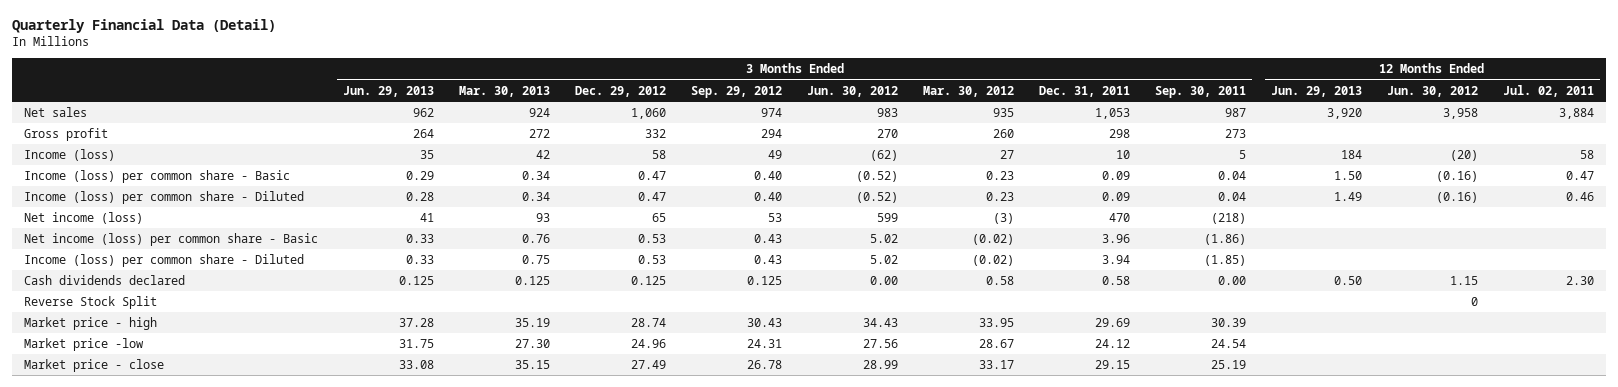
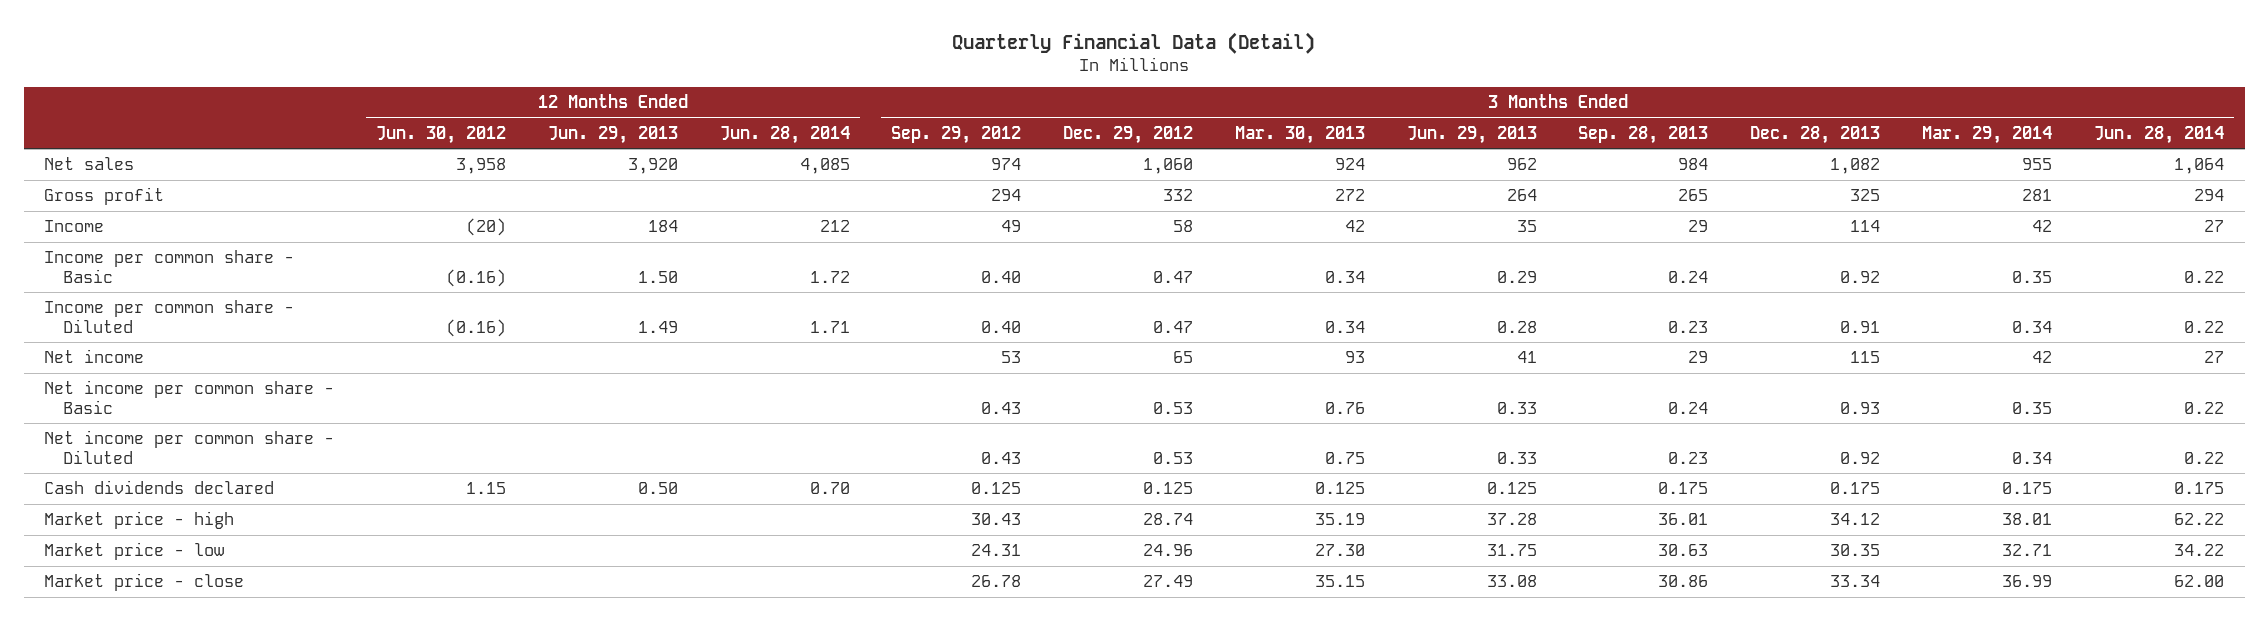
- | 3 Months Ended Jun. 29, 2013 | 3 Months Ended Mar. 30, 2013 | 3 Months Ended Dec. 29, 2012 | 3 Months Ended Sep. 29, 2012 | 3 Months Ended Jun. 30, 2012 | 3 Months Ended Mar. 30, 2012 | 3 Months Ended Dec. 31, 2011 | 3 Months Ended Sep. 30, 2011 | 12 Months Ended Jun. 29, 2013 | 12 Months Ended Jun. 30, 2012 | 12 Months Ended Jul. 02, 2011
+ | 12 Months Ended Jun. 30, 2012 | 12 Months Ended Jun. 29, 2013 | 12 Months Ended Jun. 28, 2014 | 3 Months Ended Sep. 29, 2012 | 3 Months Ended Dec. 29, 2012 | 3 Months Ended Mar. 30, 2013 | 3 Months Ended Jun. 29, 2013 | 3 Months Ended Sep. 28, 2013 | 3 Months Ended Dec. 28, 2013 | 3 Months Ended Mar. 29, 2014 | 3 Months Ended Jun. 28, 2014
- Income (loss) | 35 | 42 | 58 | 49 | (62) | 27 | 10 | 5 | 184 | (20) | 58
- Income (loss) per common share - Basic | 0.29 | 0.34 | 0.47 | 0.40 | (0.52) | 0.23 | 0.09 | 0.04 | 1.50 | (0.16) | 0.47
- Income (loss) per common share - Diluted | 0.28 | 0.34 | 0.47 | 0.40 | (0.52) | 0.23 | 0.09 | 0.04 | 1.49 | (0.16) | 0.46
- Net income (loss) | 41 | 93 | 65 | 53 | 599 | (3) | 470 | (218) | | |
- Net income (loss) per common share - Basic | 0.33 | 0.76 | 0.53 | 0.43 | 5.02 | (0.02) | 3.96 | (1.86) | | |
- Income (loss) per common share - Diluted | 0.33 | 0.75 | 0.53 | 0.43 | 5.02 | (0.02) | 3.94 | (1.85) | | |
+ Income | (20) | 184 | 212 | 49 | 58 | 42 | 35 | 29 | 114 | 42 | 27
+ Income per common share - Basic | (0.16) | 1.50 | 1.72 | 0.40 | 0.47 | 0.34 | 0.29 | 0.24 | 0.92 | 0.35 | 0.22
+ Income per common share - Diluted | (0.16) | 1.49 | 1.71 | 0.40 | 0.47 | 0.34 | 0.28 | 0.23 | 0.91 | 0.34 | 0.22
+ Net income | | | | 53 | 65 | 93 | 41 | 29 | 115 | 42 | 27
+ Net income per common share - Basic | | | | 0.43 | 0.53 | 0.76 | 0.33 | 0.24 | 0.93 | 0.35 | 0.22
+ Net income per common share - Diluted | | | | 0.43 | 0.53 | 0.75 | 0.33 | 0.23 | 0.92 | 0.34 | 0.22
- Reverse Stock Split | | | | | | | | | | 0 |
- Market price -low | 31.75 | 27.30 | 24.96 | 24.31 | 27.56 | 28.67 | 24.12 | 24.54 | | |
+ Market price - low | | | | 24.31 | 24.96 | 27.30 | 31.75 | 30.63 | 30.35 | 32.71 | 34.22

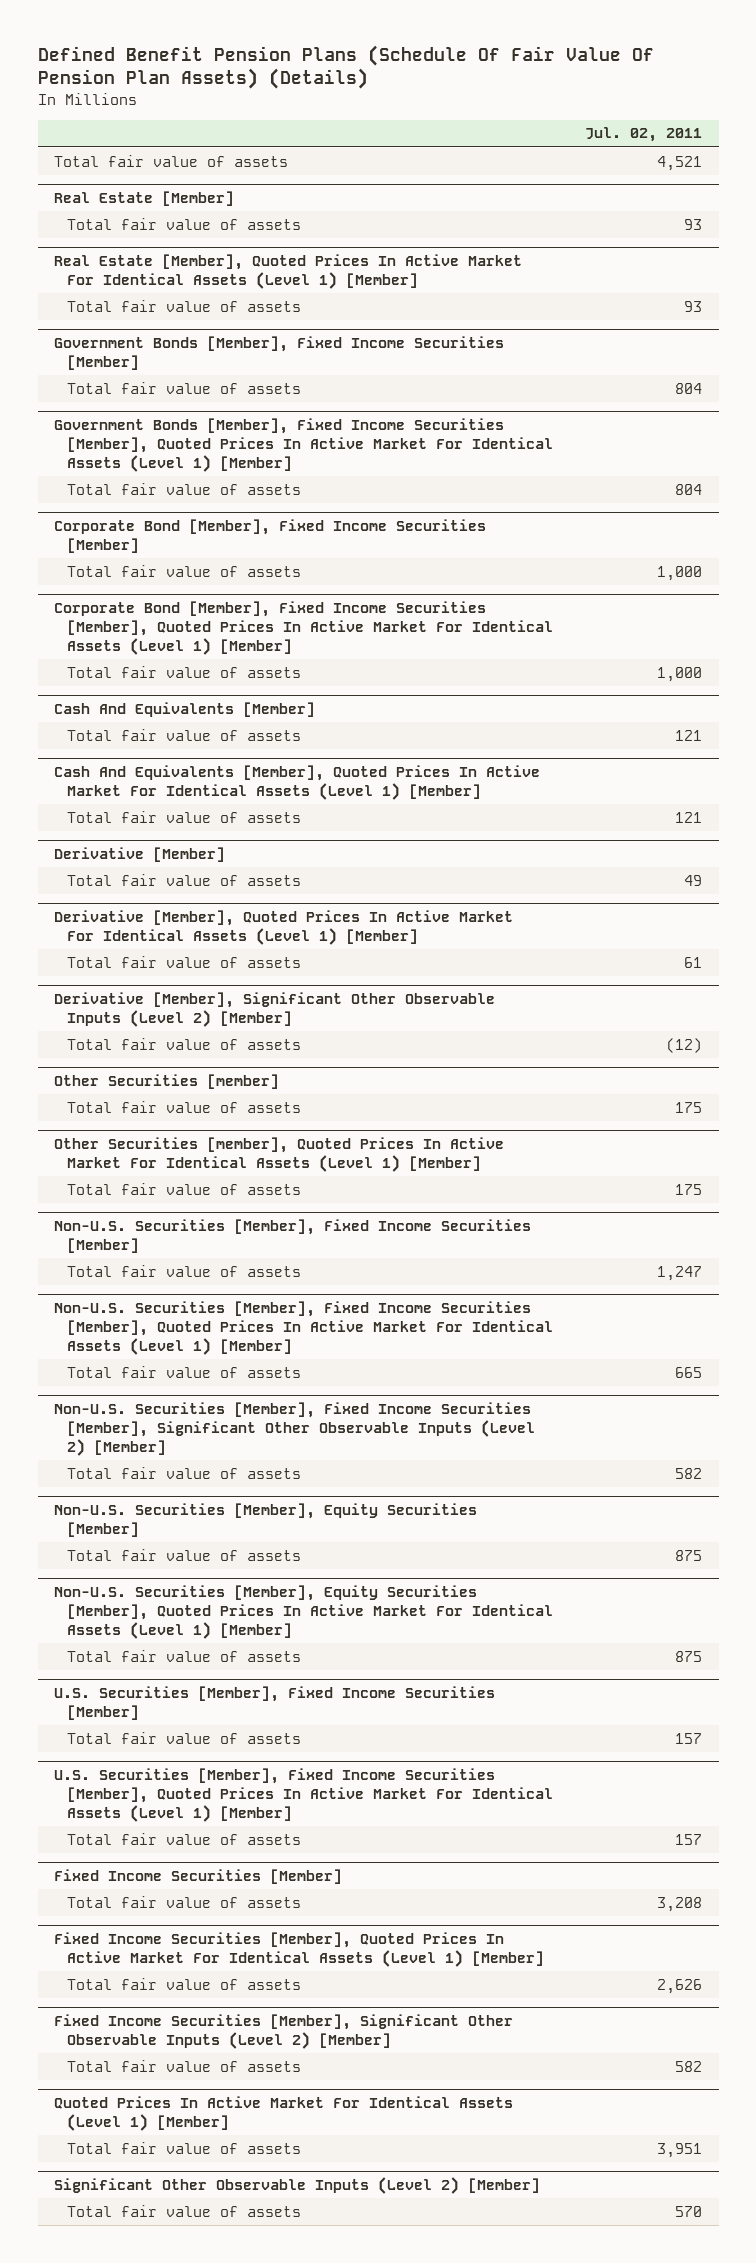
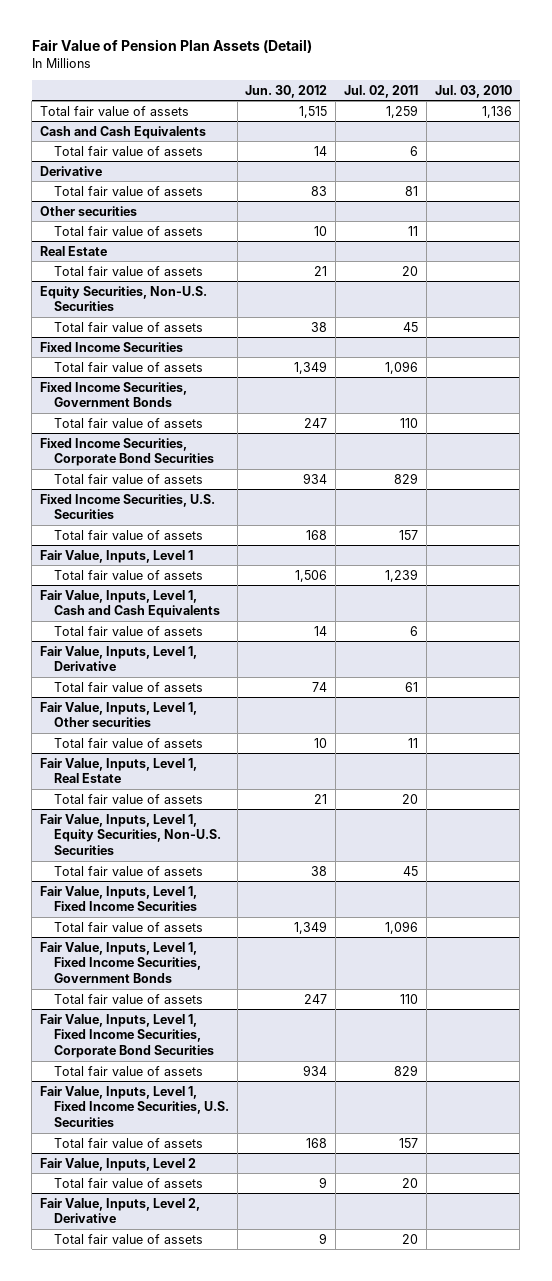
- Defined Benefit Pension Plans (Schedule Of Fair Value Of Pension Plan Assets) (Details)
+ Fair Value of Pension Plan Assets (Detail)
- | Jul. 02, 2011
+ | Jun. 30, 2012 | Jul. 02, 2011 | Jul. 03, 2010
- Total fair value of assets | 4,521
- Real Estate [Member]
- Total fair value of assets | 93
- Real Estate [Member], Quoted Prices In Active Market For Identical Assets (Level 1) [Member]
- Total fair value of assets | 93
- Government Bonds [Member], Fixed Income Securities [Member]
- Total fair value of assets | 804
- Government Bonds [Member], Fixed Income Securities [Member], Quoted Prices In Active Market For Identical Assets (Level 1) [Member]
- Total fair value of assets | 804
- Corporate Bond [Member], Fixed Income Securities [Member]
- Total fair value of assets | 1,000
- Corporate Bond [Member], Fixed Income Securities [Member], Quoted Prices In Active Market For Identical Assets (Level 1) [Member]
- Total fair value of assets | 1,000
- Cash And Equivalents [Member]
- Total fair value of assets | 121
- Cash And Equivalents [Member], Quoted Prices In Active Market For Identical Assets (Level 1) [Member]
- Total fair value of assets | 121
- Derivative [Member]
- Total fair value of assets | 49
- Derivative [Member], Quoted Prices In Active Market For Identical Assets (Level 1) [Member]
- Total fair value of assets | 61
- Derivative [Member], Significant Other Observable Inputs (Level 2) [Member]
- Total fair value of assets | (12)
- Other Securities [member]
- Total fair value of assets | 175
- Other Securities [member], Quoted Prices In Active Market For Identical Assets (Level 1) [Member]
- Total fair value of assets | 175
- Non-U.S. Securities [Member], Fixed Income Securities [Member]
- Total fair value of assets | 1,247
- Non-U.S. Securities [Member], Fixed Income Securities [Member], Quoted Prices In Active Market For Identical Assets (Level 1) [Member]
- Total fair value of assets | 665
- Non-U.S. Securities [Member], Fixed Income Securities [Member], Significant Other Observable Inputs (Level 2) [Member]
- Total fair value of assets | 582
- Non-U.S. Securities [Member], Equity Securities [Member]
- Total fair value of assets | 875
- Non-U.S. Securities [Member], Equity Securities [Member], Quoted Prices In Active Market For Identical Assets (Level 1) [Member]
- Total fair value of assets | 875
- U.S. Securities [Member], Fixed Income Securities [Member]
+ Total fair value of assets | 1,515 | 1,259 | 1,136
+ Cash and Cash Equivalents
+ Total fair value of assets | 14 | 6 |
+ Derivative
+ Total fair value of assets | 83 | 81 |
+ Other securities
+ Total fair value of assets | 10 | 11 |
+ Real Estate
+ Total fair value of assets | 21 | 20 |
+ Equity Securities, Non-U.S. Securities
+ Total fair value of assets | 38 | 45 |
+ Fixed Income Securities
+ Total fair value of assets | 1,349 | 1,096 |
+ Fixed Income Securities, Government Bonds
+ Total fair value of assets | 247 | 110 |
+ Fixed Income Securities, Corporate Bond Securities
+ Total fair value of assets | 934 | 829 |
+ Fixed Income Securities, U.S. Securities
- U.S. Securities [Member], Fixed Income Securities [Member], Quoted Prices In Active Market For Identical Assets (Level 1) [Member]
+ Fair Value, Inputs, Level 1
+ Total fair value of assets | 1,506 | 1,239 |
+ Fair Value, Inputs, Level 1, Cash and Cash Equivalents
+ Total fair value of assets | 14 | 6 |
+ Fair Value, Inputs, Level 1, Derivative
+ Total fair value of assets | 74 | 61 |
+ Fair Value, Inputs, Level 1, Other securities
+ Total fair value of assets | 10 | 11 |
+ Fair Value, Inputs, Level 1, Real Estate
+ Total fair value of assets | 21 | 20 |
+ Fair Value, Inputs, Level 1, Equity Securities, Non-U.S. Securities
+ Total fair value of assets | 38 | 45 |
+ Fair Value, Inputs, Level 1, Fixed Income Securities
+ Total fair value of assets | 1,349 | 1,096 |
+ Fair Value, Inputs, Level 1, Fixed Income Securities, Government Bonds
+ Total fair value of assets | 247 | 110 |
+ Fair Value, Inputs, Level 1, Fixed Income Securities, Corporate Bond Securities
+ Total fair value of assets | 934 | 829 |
+ Fair Value, Inputs, Level 1, Fixed Income Securities, U.S. Securities
- Fixed Income Securities [Member]
- Total fair value of assets | 3,208
- Fixed Income Securities [Member], Quoted Prices In Active Market For Identical Assets (Level 1) [Member]
- Total fair value of assets | 2,626
- Fixed Income Securities [Member], Significant Other Observable Inputs (Level 2) [Member]
- Total fair value of assets | 582
- Quoted Prices In Active Market For Identical Assets (Level 1) [Member]
- Total fair value of assets | 3,951
- Significant Other Observable Inputs (Level 2) [Member]
- Total fair value of assets | 570
+ Fair Value, Inputs, Level 2
+ Total fair value of assets | 9 | 20 |
+ Fair Value, Inputs, Level 2, Derivative
+ Total fair value of assets | 9 | 20 |

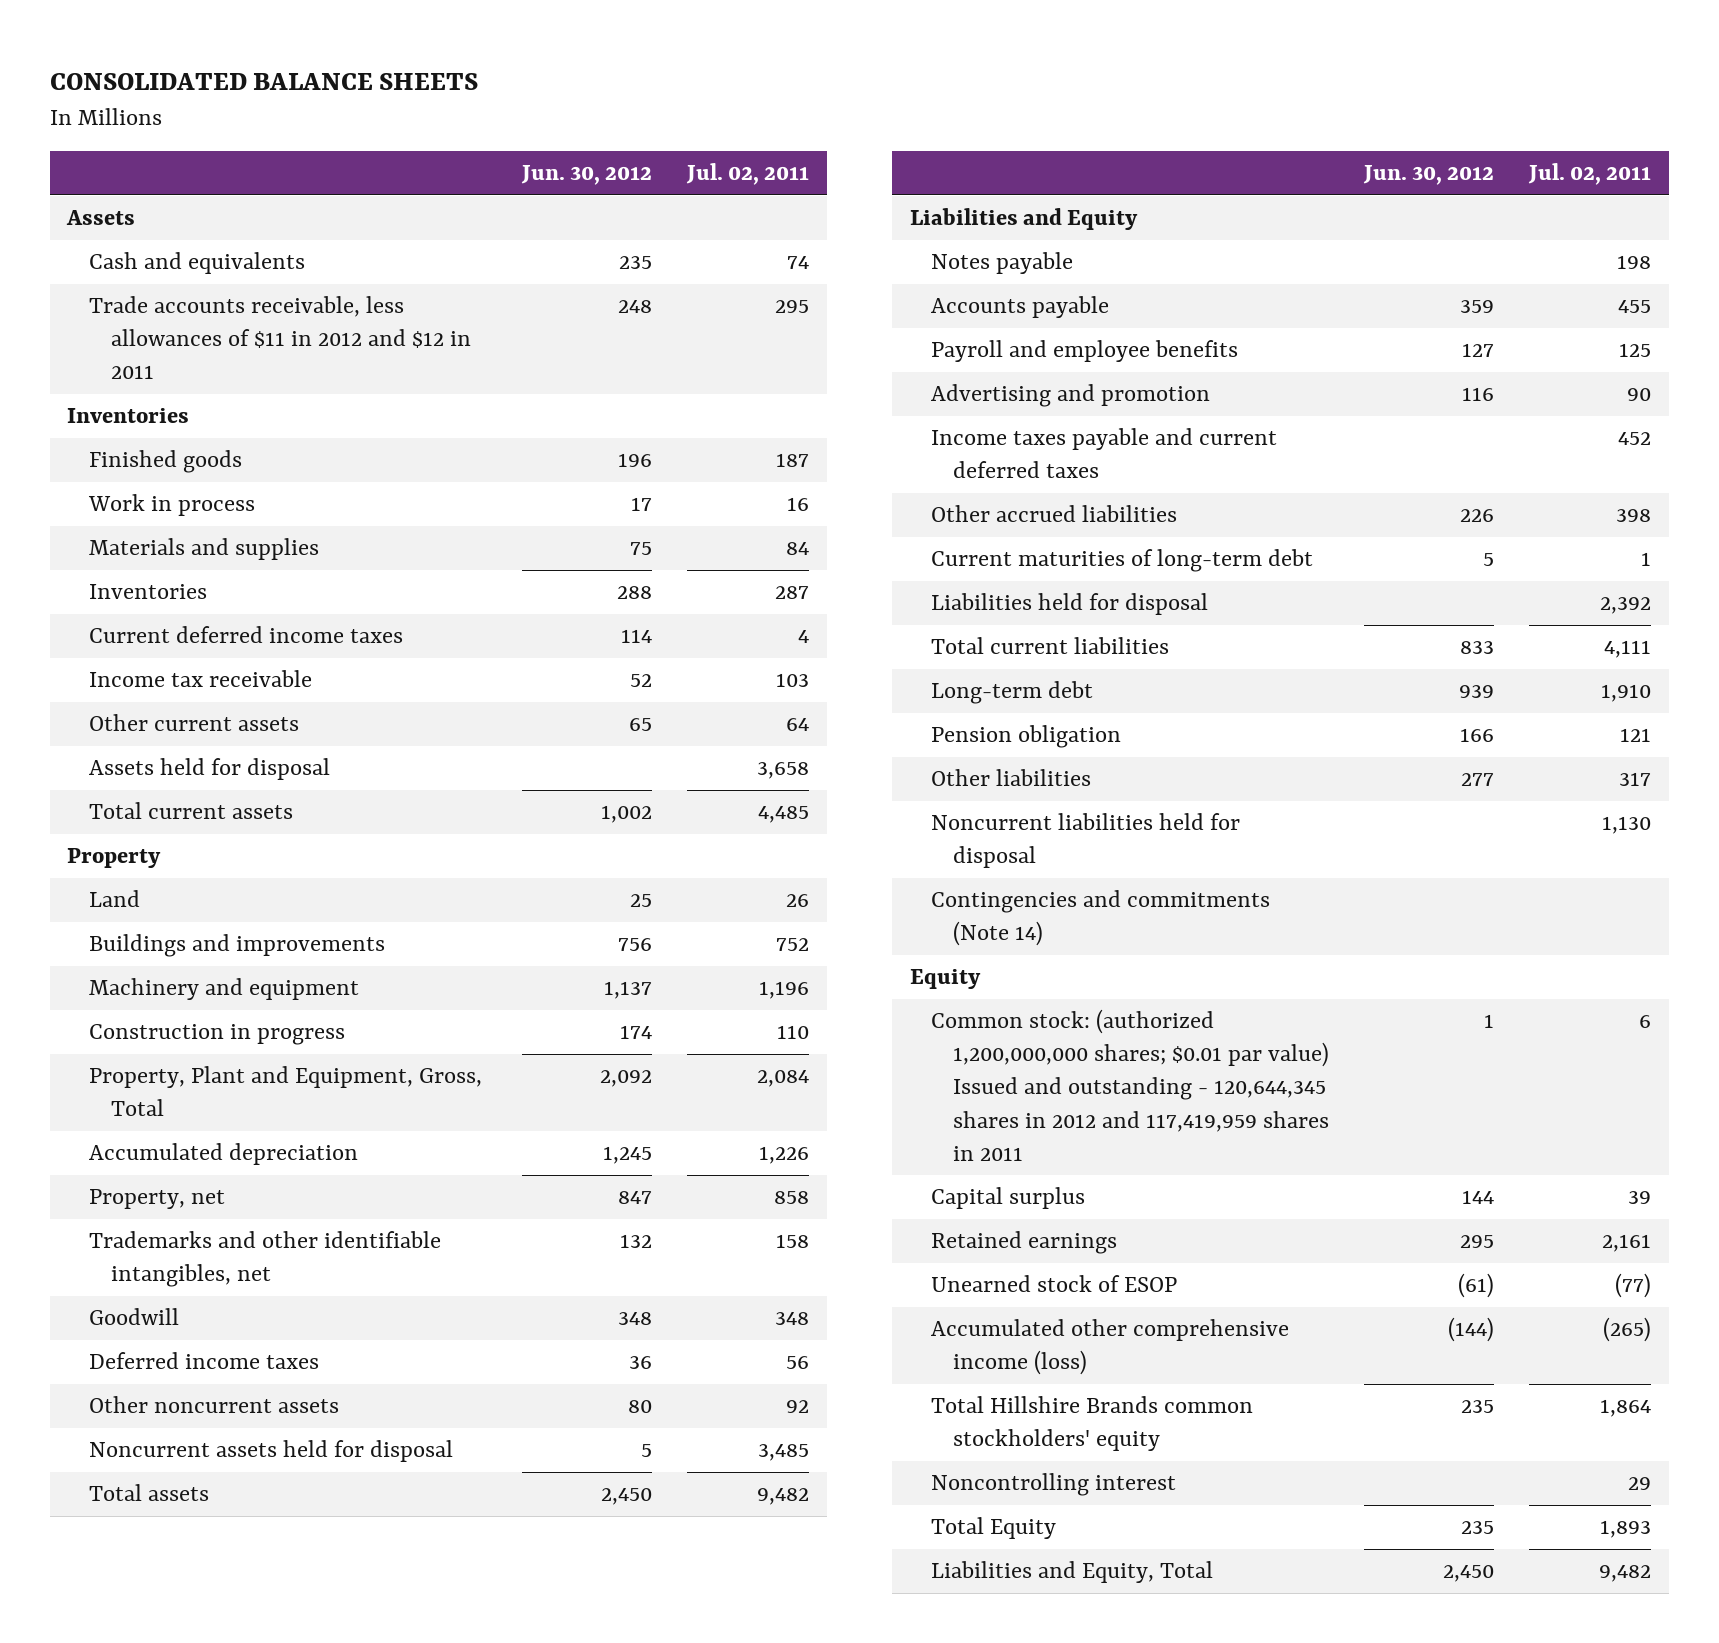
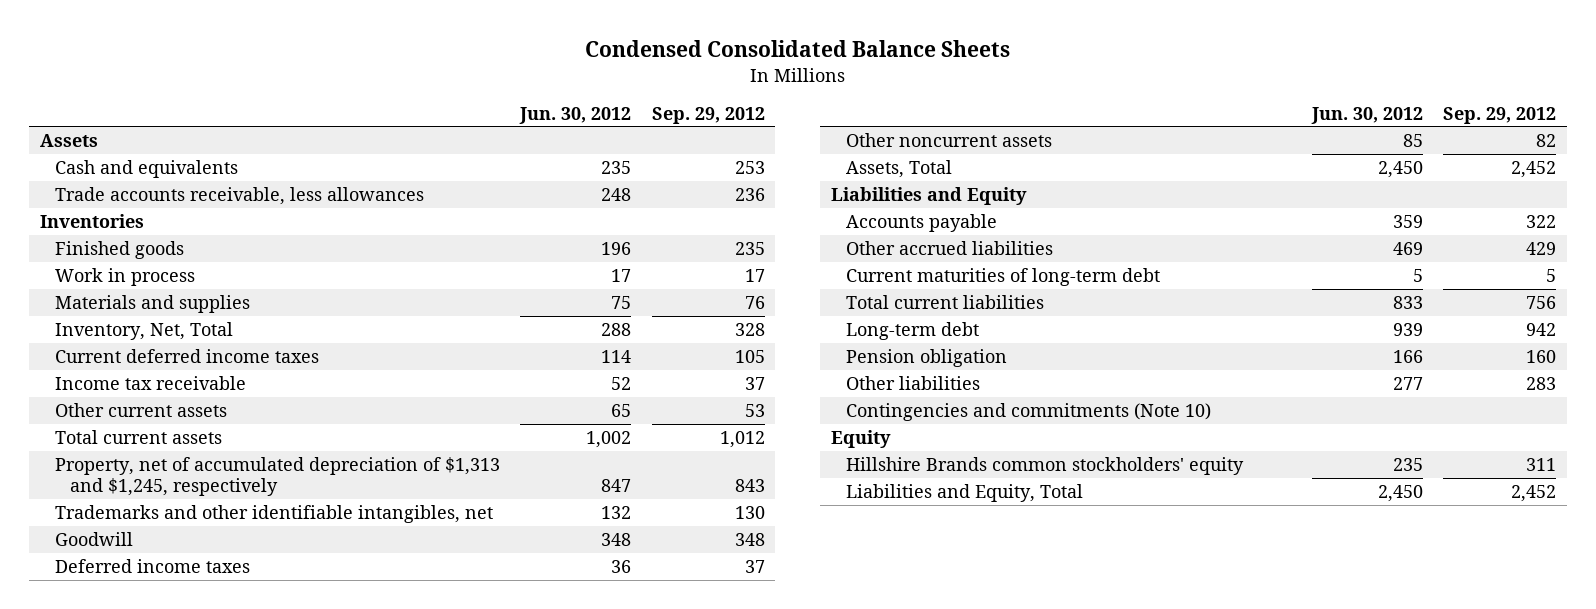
- CONSOLIDATED BALANCE SHEETS
+ Condensed Consolidated Balance Sheets
- | Jun. 30, 2012 | Jul. 02, 2011
+ | Jun. 30, 2012 | Sep. 29, 2012
- Trade accounts receivable, less allowances of $11 in 2012 and $12 in 2011 | 248 | 295
+ Trade accounts receivable, less allowances | 248 | 236
- Inventories | 288 | 287
+ Inventory, Net, Total | 288 | 328
- Assets held for disposal | | 3,658
- Property
- Land | 25 | 26
- Buildings and improvements | 756 | 752
- Machinery and equipment | 1,137 | 1,196
- Construction in progress | 174 | 110
- Property, Plant and Equipment, Gross, Total | 2,092 | 2,084
- Accumulated depreciation | 1,245 | 1,226
- Property, net | 847 | 858
+ Property, net of accumulated depreciation of $1,313 and $1,245, respectively | 847 | 843
- Other noncurrent assets | 80 | 92
- Noncurrent assets held for disposal | 5 | 3,485
- Total assets | 2,450 | 9,482
+ Other noncurrent assets | 85 | 82
+ Assets, Total | 2,450 | 2,452
- Notes payable | | 198
- Payroll and employee benefits | 127 | 125
- Advertising and promotion | 116 | 90
- Income taxes payable and current deferred taxes | | 452
- Other accrued liabilities | 226 | 398
+ Other accrued liabilities | 469 | 429
- Liabilities held for disposal | | 2,392
- Noncurrent liabilities held for disposal | | 1,130
- Contingencies and commitments (Note 14)
+ Contingencies and commitments (Note 10)
- Common stock: (authorized 1,200,000,000 shares; $0.01 par value) Issued and outstanding - 120,644,345 shares in 2012 and 117,419,959 shares in 2011 | 1 | 6
- Capital surplus | 144 | 39
- Retained earnings | 295 | 2,161
- Unearned stock of ESOP | (61) | (77)
- Accumulated other comprehensive income (loss) | (144) | (265)
- Total Hillshire Brands common stockholders' equity | 235 | 1,864
- Noncontrolling interest | | 29
- Total Equity | 235 | 1,893
+ Hillshire Brands common stockholders' equity | 235 | 311

